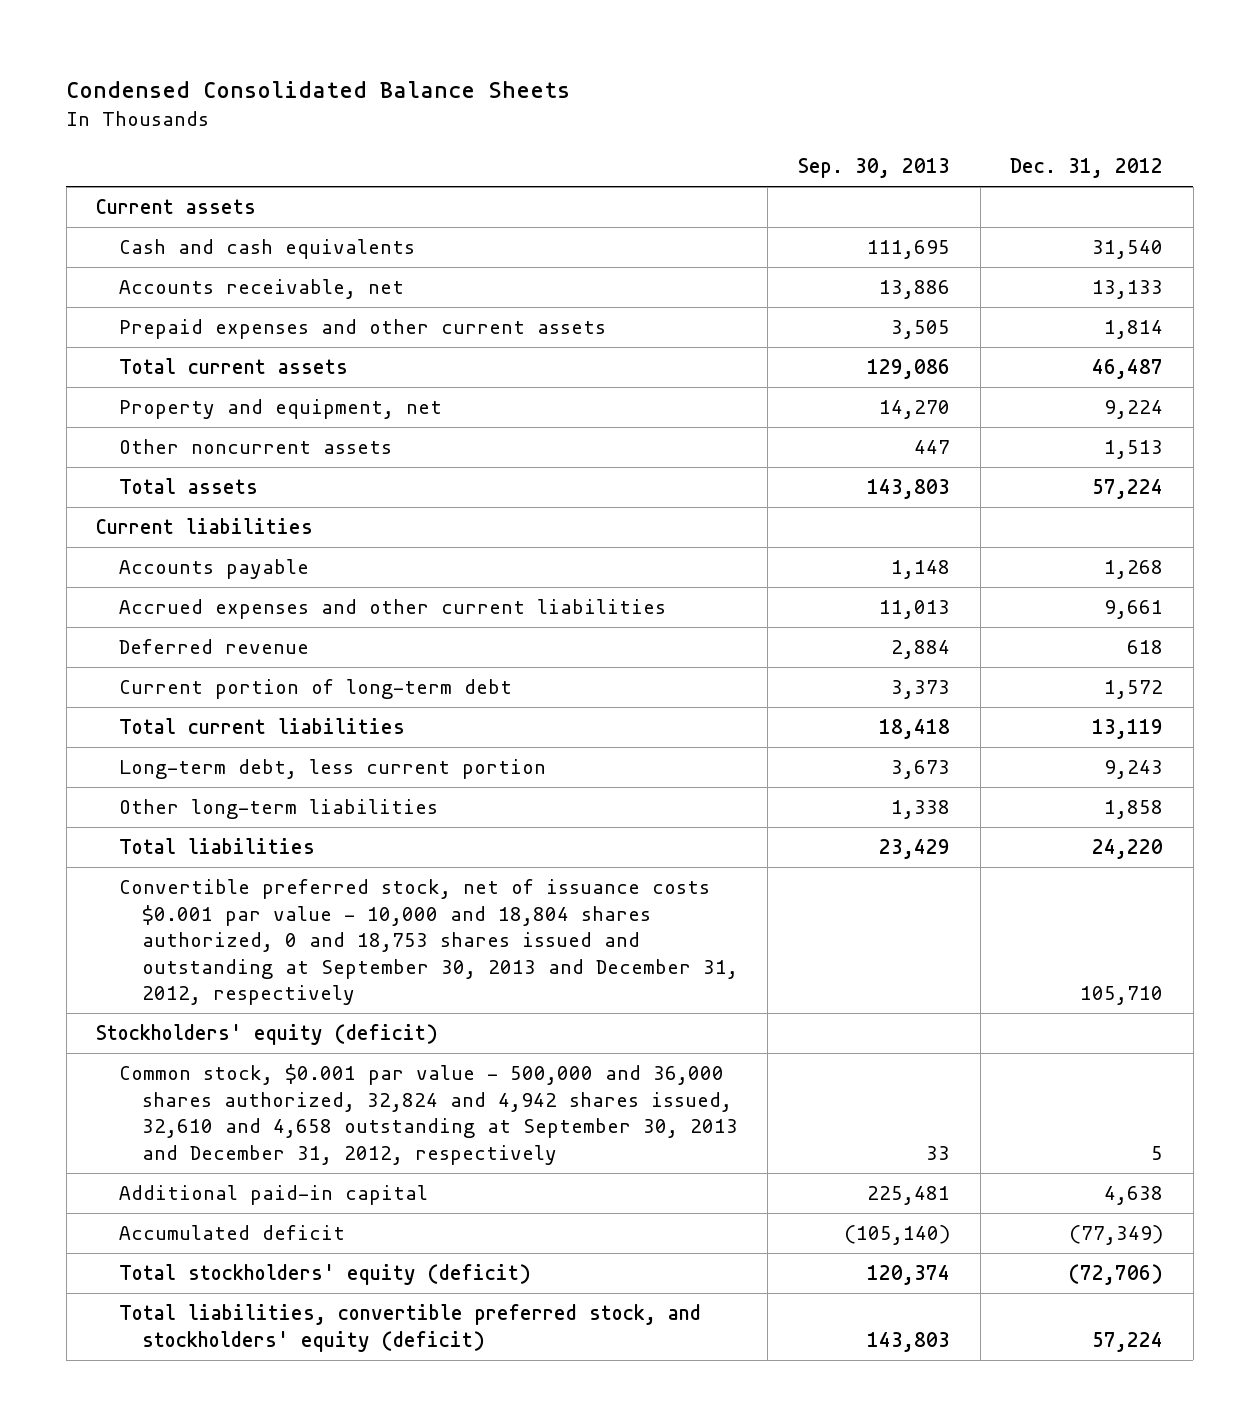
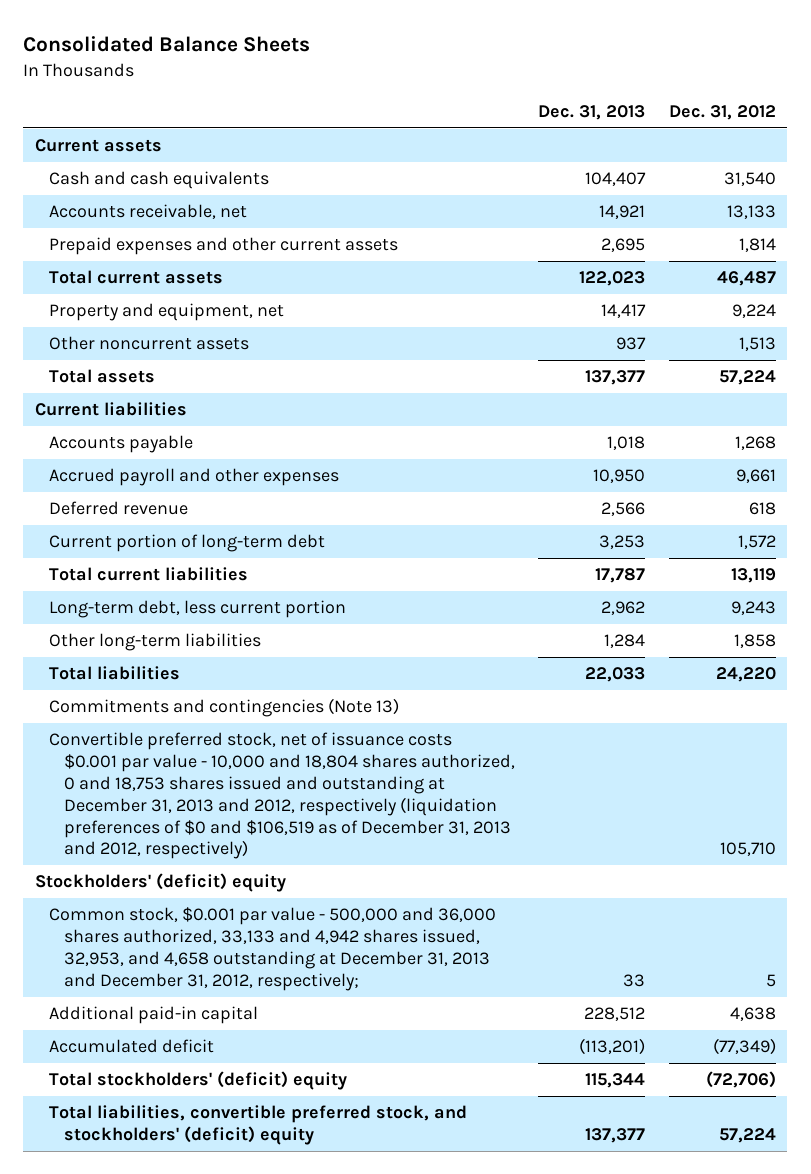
- Condensed Consolidated Balance Sheets
+ Consolidated Balance Sheets
- | Sep. 30, 2013 | Dec. 31, 2012
+ | Dec. 31, 2013 | Dec. 31, 2012
- Accrued expenses and other current liabilities | 11,013 | 9,661
+ Accrued payroll and other expenses | 10,950 | 9,661
- Convertible preferred stock, net of issuance costs $0.001 par value - 10,000 and 18,804 shares authorized, 0 and 18,753 shares issued and outstanding at September 30, 2013 and December 31, 2012, respectively | | 105,710
- Stockholders' equity (deficit)
- Common stock, $0.001 par value - 500,000 and 36,000 shares authorized, 32,824 and 4,942 shares issued, 32,610 and 4,658 outstanding at September 30, 2013 and December 31, 2012, respectively | 33 | 5
+ Commitments and contingencies (Note 13)
+ Convertible preferred stock, net of issuance costs $0.001 par value - 10,000 and 18,804 shares authorized, 0 and 18,753 shares issued and outstanding at December 31, 2013 and 2012, respectively (liquidation preferences of $0 and $106,519 as of December 31, 2013 and 2012, respectively) | | 105,710
+ Stockholders' (deficit) equity
+ Common stock, $0.001 par value - 500,000 and 36,000 shares authorized, 33,133 and 4,942 shares issued, 32,953, and 4,658 outstanding at December 31, 2013 and December 31, 2012, respectively; | 33 | 5
- Total stockholders' equity (deficit) | 120,374 | (72,706)
- Total liabilities, convertible preferred stock, and stockholders' equity (deficit) | 143,803 | 57,224
+ Total stockholders' (deficit) equity | 115,344 | (72,706)
+ Total liabilities, convertible preferred stock, and stockholders' (deficit) equity | 137,377 | 57,224

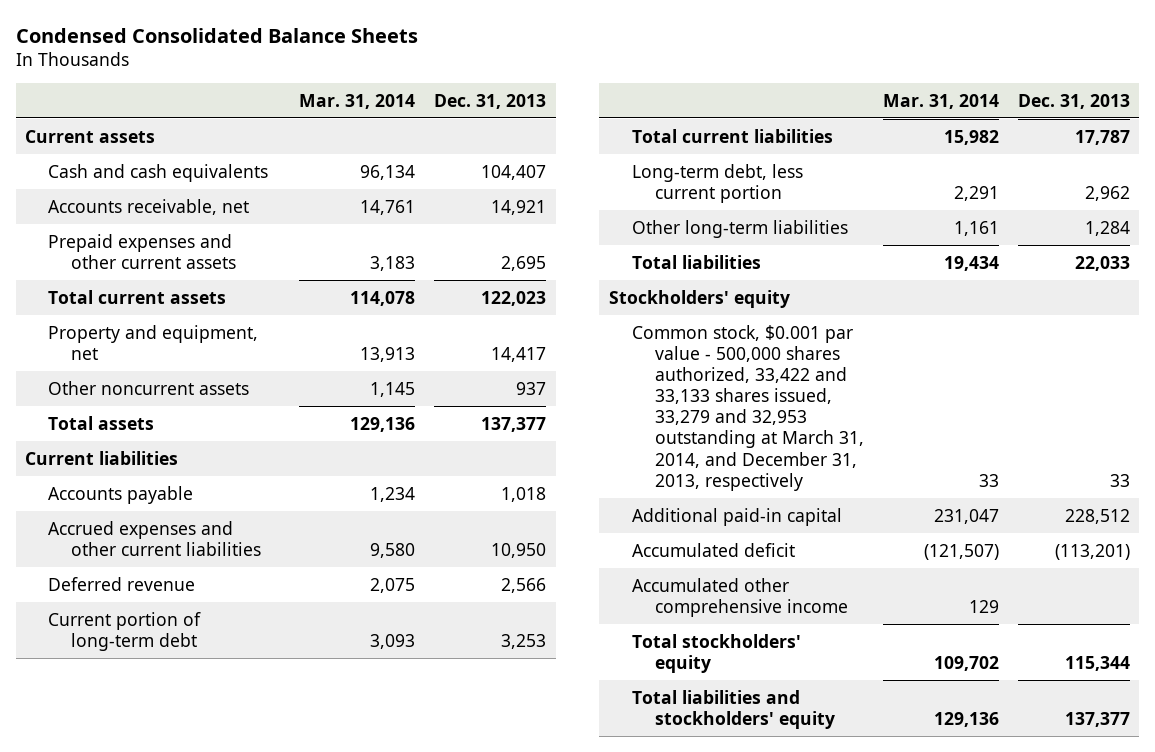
- Consolidated Balance Sheets
+ Condensed Consolidated Balance Sheets
- | Dec. 31, 2013 | Dec. 31, 2012
+ | Mar. 31, 2014 | Dec. 31, 2013
- Accrued payroll and other expenses | 10,950 | 9,661
+ Accrued expenses and other current liabilities | 9,580 | 10,950
- Commitments and contingencies (Note 13)
- Convertible preferred stock, net of issuance costs $0.001 par value - 10,000 and 18,804 shares authorized, 0 and 18,753 shares issued and outstanding at December 31, 2013 and 2012, respectively (liquidation preferences of $0 and $106,519 as of December 31, 2013 and 2012, respectively) | | 105,710
- Stockholders' (deficit) equity
- Common stock, $0.001 par value - 500,000 and 36,000 shares authorized, 33,133 and 4,942 shares issued, 32,953, and 4,658 outstanding at December 31, 2013 and December 31, 2012, respectively; | 33 | 5
+ Stockholders' equity
+ Common stock, $0.001 par value - 500,000 shares authorized, 33,422 and 33,133 shares issued, 33,279 and 32,953 outstanding at March 31, 2014, and December 31, 2013, respectively | 33 | 33
- Total stockholders' (deficit) equity | 115,344 | (72,706)
- Total liabilities, convertible preferred stock, and stockholders' (deficit) equity | 137,377 | 57,224
+ Accumulated other comprehensive income | 129 |
+ Total stockholders' equity | 109,702 | 115,344
+ Total liabilities and stockholders' equity | 129,136 | 137,377

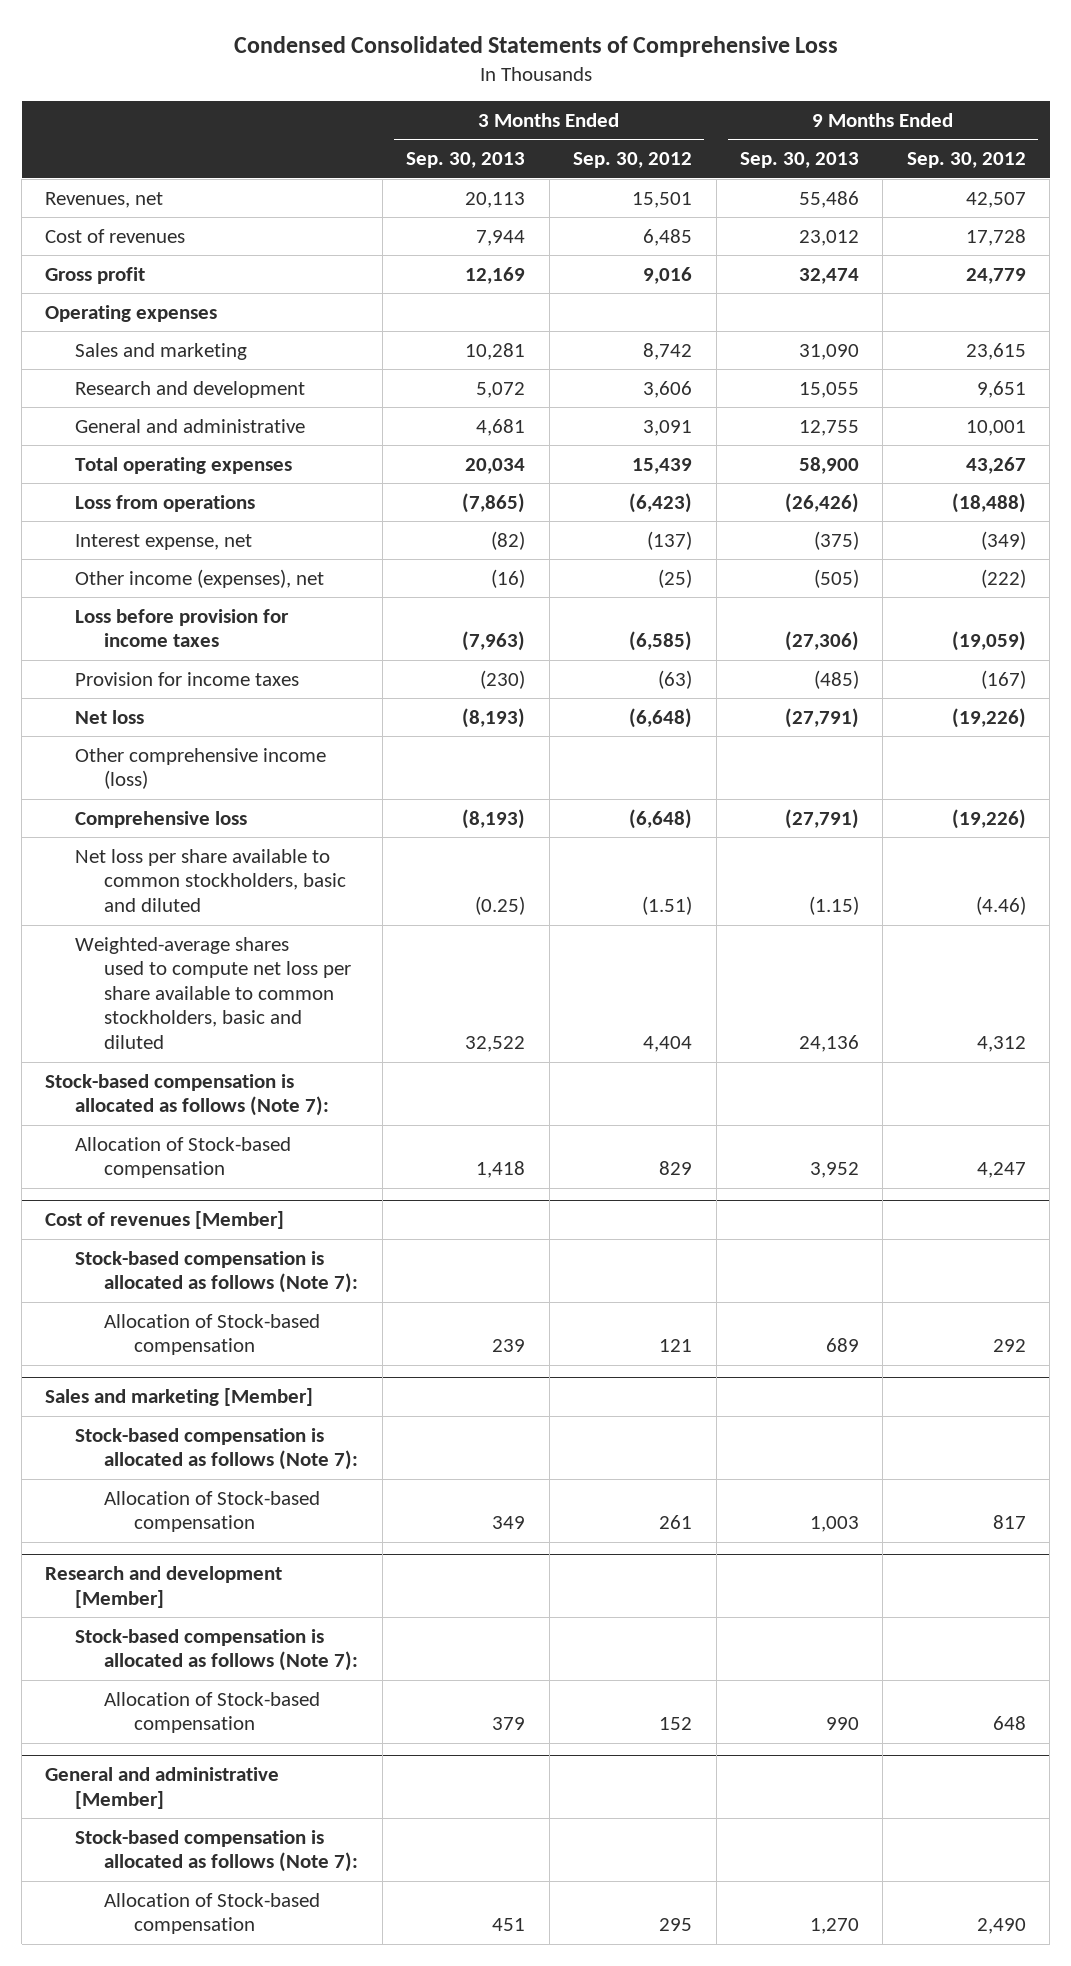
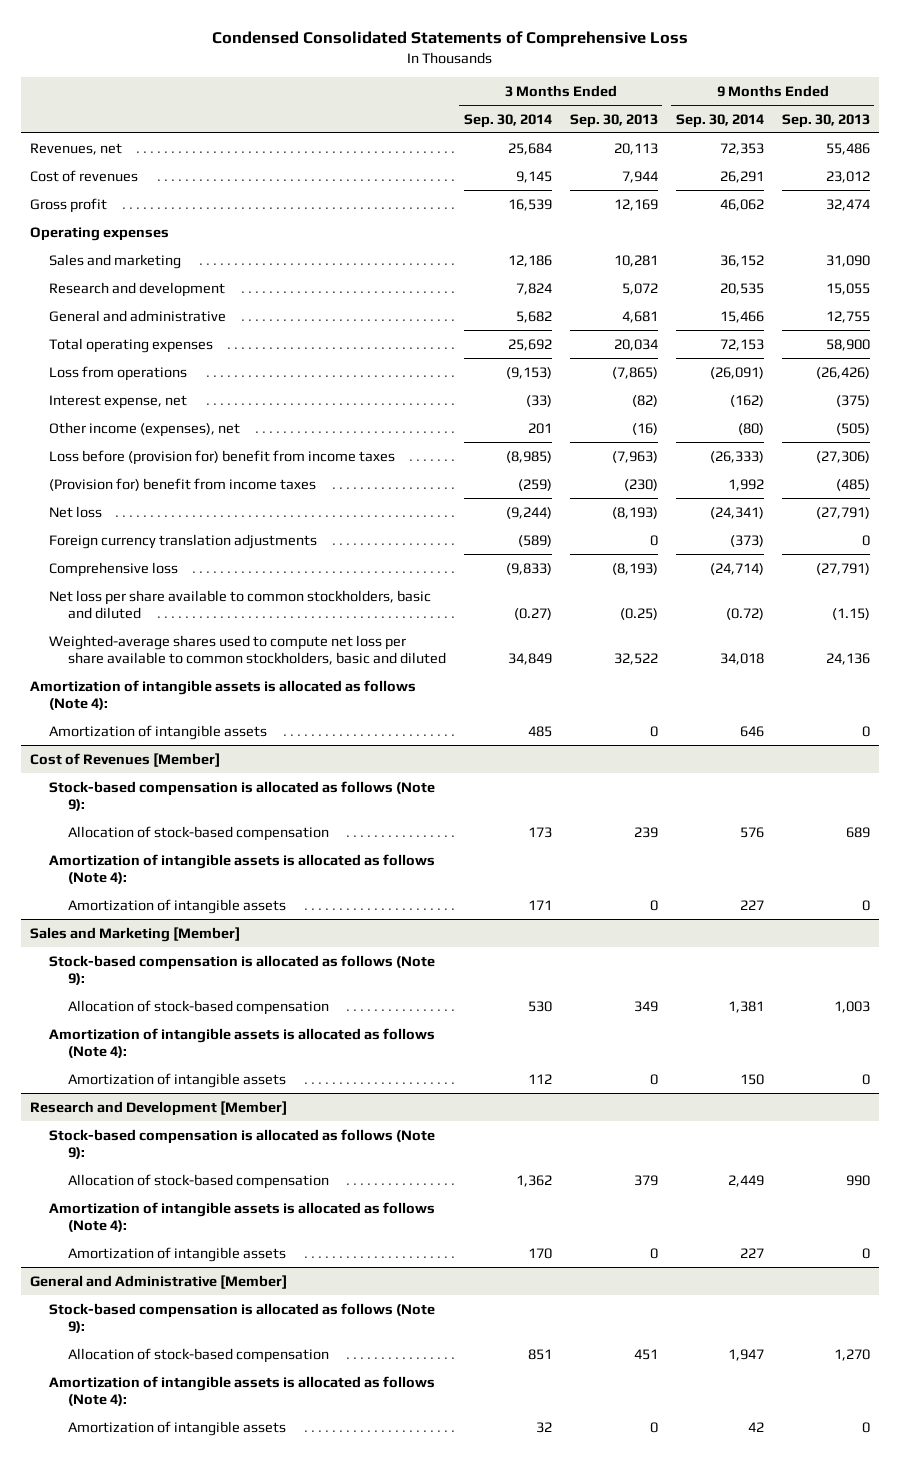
- | 3 Months Ended Sep. 30, 2013 | 3 Months Ended Sep. 30, 2012 | 9 Months Ended Sep. 30, 2013 | 9 Months Ended Sep. 30, 2012
+ | 3 Months Ended Sep. 30, 2014 | 3 Months Ended Sep. 30, 2013 | 9 Months Ended Sep. 30, 2014 | 9 Months Ended Sep. 30, 2013
- Loss before provision for income taxes | (7,963) | (6,585) | (27,306) | (19,059)
- Provision for income taxes | (230) | (63) | (485) | (167)
+ Loss before (provision for) benefit from income taxes | (8,985) | (7,963) | (26,333) | (27,306)
+ (Provision for) benefit from income taxes | (259) | (230) | 1,992 | (485)
- Other comprehensive income (loss)
+ Foreign currency translation adjustments | (589) | 0 | (373) | 0
- Stock-based compensation is allocated as follows (Note 7):
- Allocation of Stock-based compensation | 1,418 | 829 | 3,952 | 4,247
- Cost of revenues [Member]
- Stock-based compensation is allocated as follows (Note 7):
- Allocation of Stock-based compensation | 239 | 121 | 689 | 292
- Sales and marketing [Member]
- Stock-based compensation is allocated as follows (Note 7):
- Allocation of Stock-based compensation | 349 | 261 | 1,003 | 817
- Research and development [Member]
- Stock-based compensation is allocated as follows (Note 7):
- Allocation of Stock-based compensation | 379 | 152 | 990 | 648
- General and administrative [Member]
- Stock-based compensation is allocated as follows (Note 7):
- Allocation of Stock-based compensation | 451 | 295 | 1,270 | 2,490
+ Amortization of intangible assets is allocated as follows (Note 4):
+ Amortization of intangible assets | 485 | 0 | 646 | 0
+ Cost of Revenues [Member]
+ Stock-based compensation is allocated as follows (Note 9):
+ Allocation of stock-based compensation | 173 | 239 | 576 | 689
+ Amortization of intangible assets is allocated as follows (Note 4):
+ Amortization of intangible assets | 171 | 0 | 227 | 0
+ Sales and Marketing [Member]
+ Stock-based compensation is allocated as follows (Note 9):
+ Allocation of stock-based compensation | 530 | 349 | 1,381 | 1,003
+ Amortization of intangible assets is allocated as follows (Note 4):
+ Amortization of intangible assets | 112 | 0 | 150 | 0
+ Research and Development [Member]
+ Stock-based compensation is allocated as follows (Note 9):
+ Allocation of stock-based compensation | 1,362 | 379 | 2,449 | 990
+ Amortization of intangible assets is allocated as follows (Note 4):
+ Amortization of intangible assets | 170 | 0 | 227 | 0
+ General and Administrative [Member]
+ Stock-based compensation is allocated as follows (Note 9):
+ Allocation of stock-based compensation | 851 | 451 | 1,947 | 1,270
+ Amortization of intangible assets is allocated as follows (Note 4):
+ Amortization of intangible assets | 32 | 0 | 42 | 0

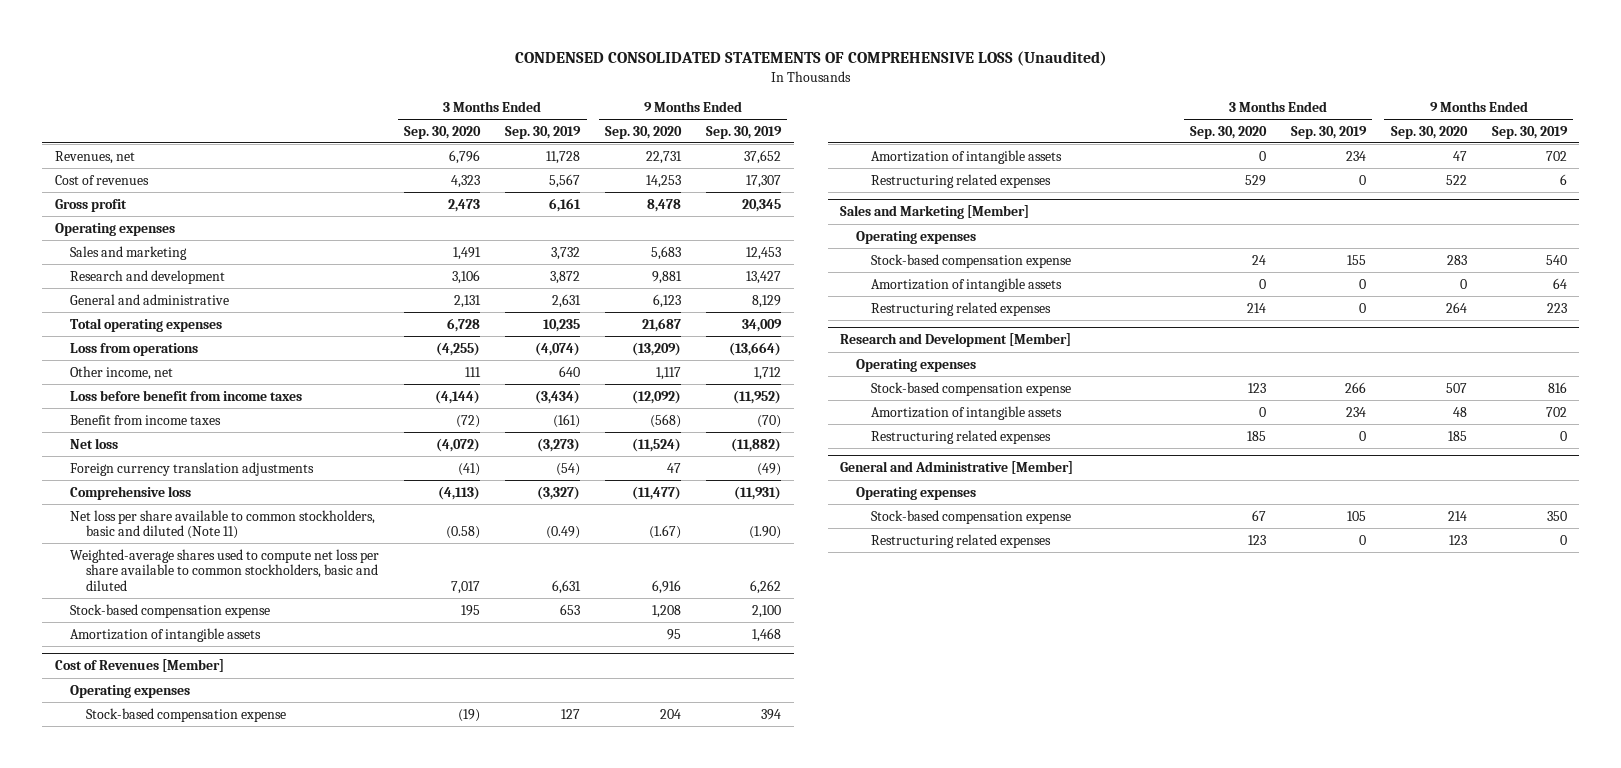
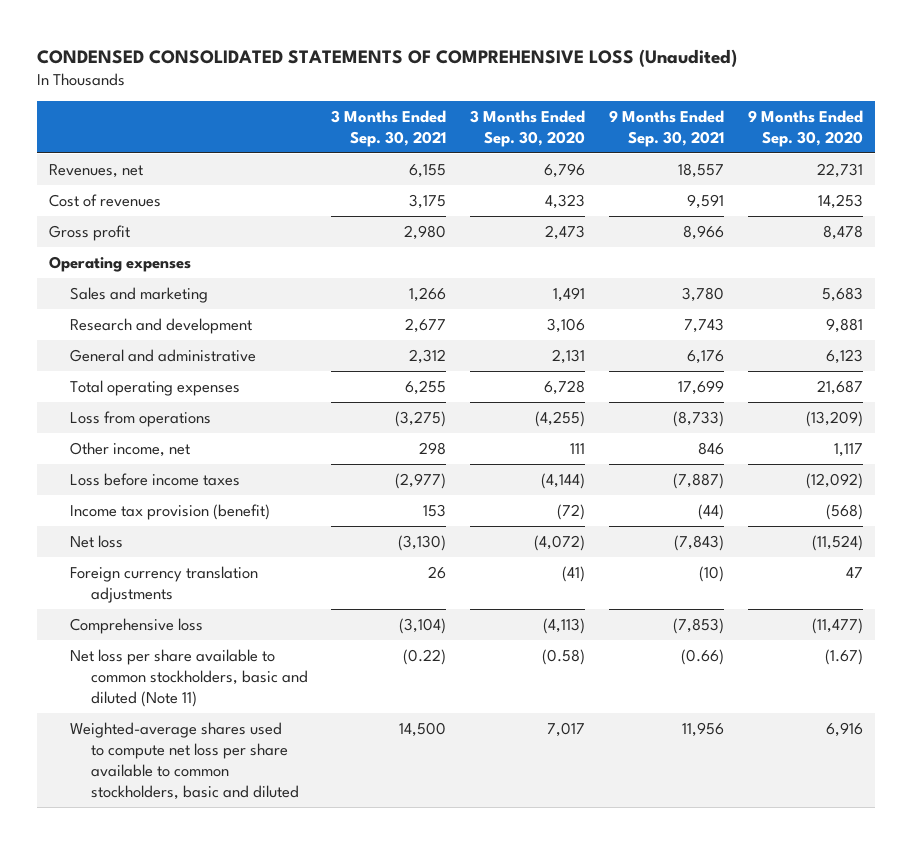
- | 3 Months Ended Sep. 30, 2020 | 3 Months Ended Sep. 30, 2019 | 9 Months Ended Sep. 30, 2020 | 9 Months Ended Sep. 30, 2019
+ | 3 Months Ended Sep. 30, 2021 | 3 Months Ended Sep. 30, 2020 | 9 Months Ended Sep. 30, 2021 | 9 Months Ended Sep. 30, 2020
- Loss before benefit from income taxes | (4,144) | (3,434) | (12,092) | (11,952)
- Benefit from income taxes | (72) | (161) | (568) | (70)
+ Loss before income taxes | (2,977) | (4,144) | (7,887) | (12,092)
+ Income tax provision (benefit) | 153 | (72) | (44) | (568)
- Stock-based compensation expense | 195 | 653 | 1,208 | 2,100
- Amortization of intangible assets | | | 95 | 1,468
- Cost of Revenues [Member]
- Operating expenses
- Stock-based compensation expense | (19) | 127 | 204 | 394
- Amortization of intangible assets | 0 | 234 | 47 | 702
- Restructuring related expenses | 529 | 0 | 522 | 6
- Sales and Marketing [Member]
- Operating expenses
- Stock-based compensation expense | 24 | 155 | 283 | 540
- Amortization of intangible assets | 0 | 0 | 0 | 64
- Restructuring related expenses | 214 | 0 | 264 | 223
- Research and Development [Member]
- Operating expenses
- Stock-based compensation expense | 123 | 266 | 507 | 816
- Amortization of intangible assets | 0 | 234 | 48 | 702
- Restructuring related expenses | 185 | 0 | 185 | 0
- General and Administrative [Member]
- Operating expenses
- Stock-based compensation expense | 67 | 105 | 214 | 350
- Restructuring related expenses | 123 | 0 | 123 | 0

